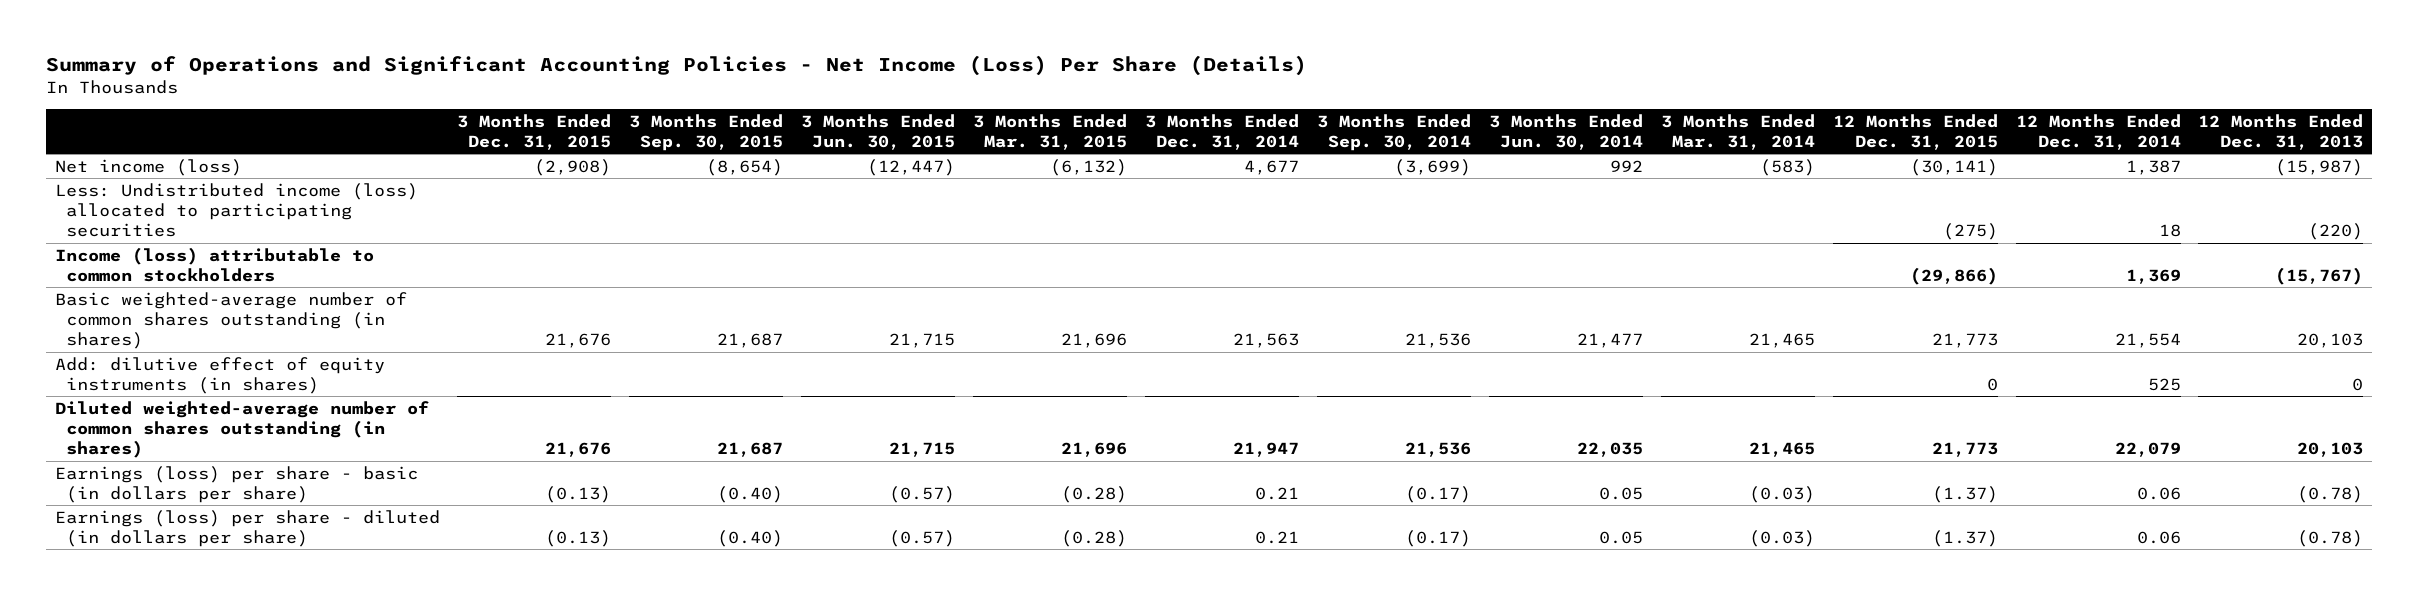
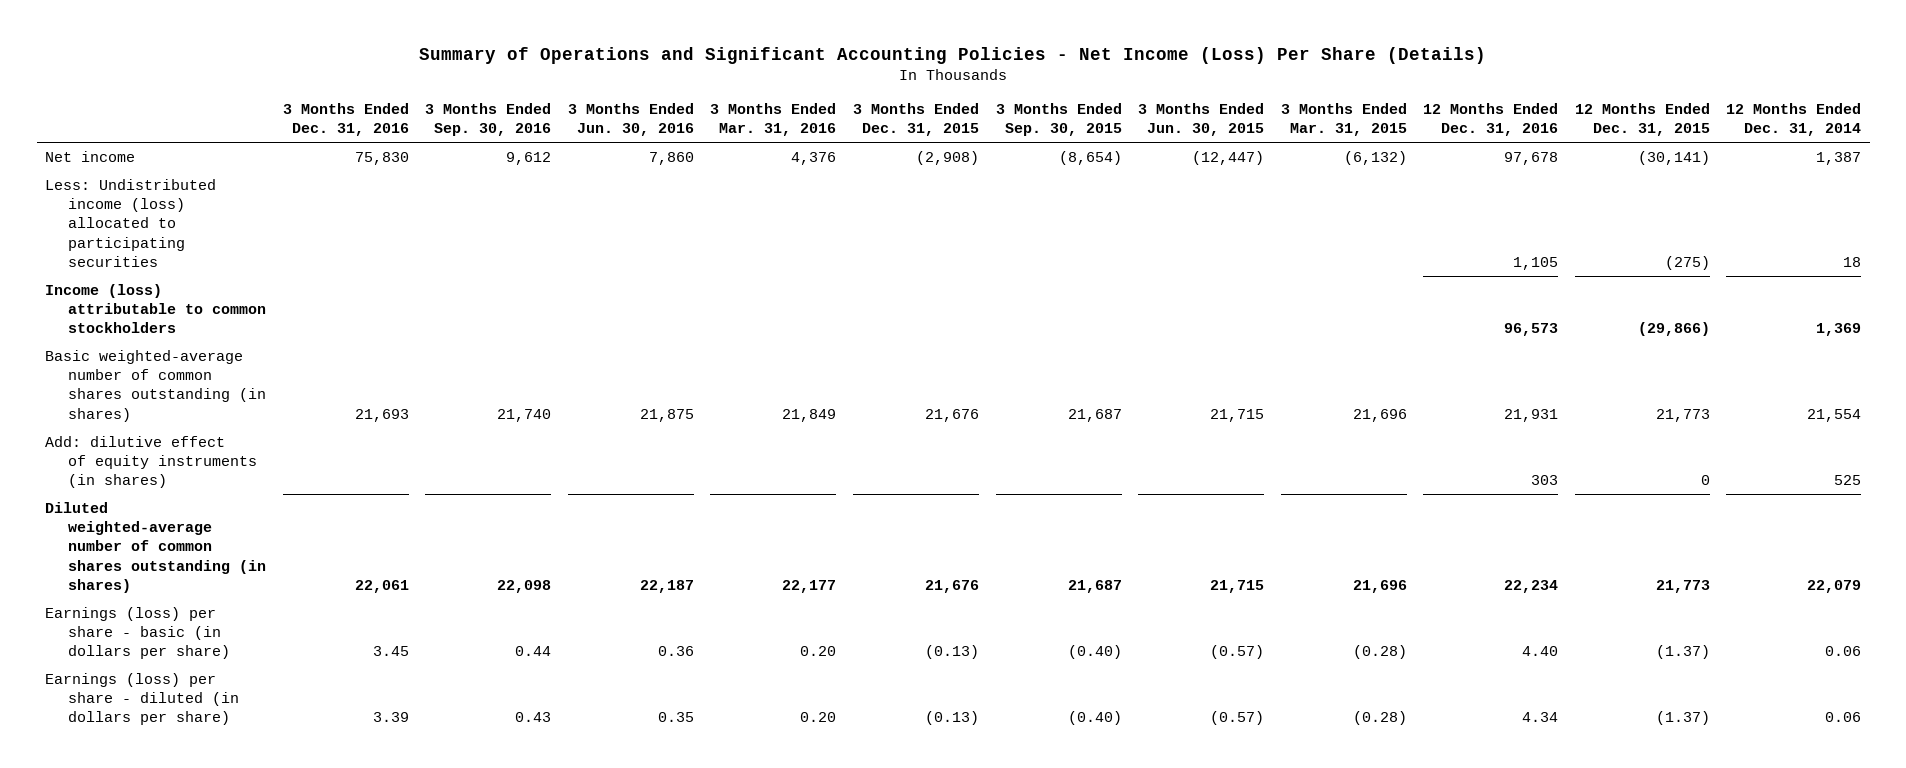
- | 3 Months Ended Dec. 31, 2015 | 3 Months Ended Sep. 30, 2015 | 3 Months Ended Jun. 30, 2015 | 3 Months Ended Mar. 31, 2015 | 3 Months Ended Dec. 31, 2014 | 3 Months Ended Sep. 30, 2014 | 3 Months Ended Jun. 30, 2014 | 3 Months Ended Mar. 31, 2014 | 12 Months Ended Dec. 31, 2015 | 12 Months Ended Dec. 31, 2014 | 12 Months Ended Dec. 31, 2013
+ | 3 Months Ended Dec. 31, 2016 | 3 Months Ended Sep. 30, 2016 | 3 Months Ended Jun. 30, 2016 | 3 Months Ended Mar. 31, 2016 | 3 Months Ended Dec. 31, 2015 | 3 Months Ended Sep. 30, 2015 | 3 Months Ended Jun. 30, 2015 | 3 Months Ended Mar. 31, 2015 | 12 Months Ended Dec. 31, 2016 | 12 Months Ended Dec. 31, 2015 | 12 Months Ended Dec. 31, 2014
- Net income (loss) | (2,908) | (8,654) | (12,447) | (6,132) | 4,677 | (3,699) | 992 | (583) | (30,141) | 1,387 | (15,987)
+ Net income | 75,830 | 9,612 | 7,860 | 4,376 | (2,908) | (8,654) | (12,447) | (6,132) | 97,678 | (30,141) | 1,387

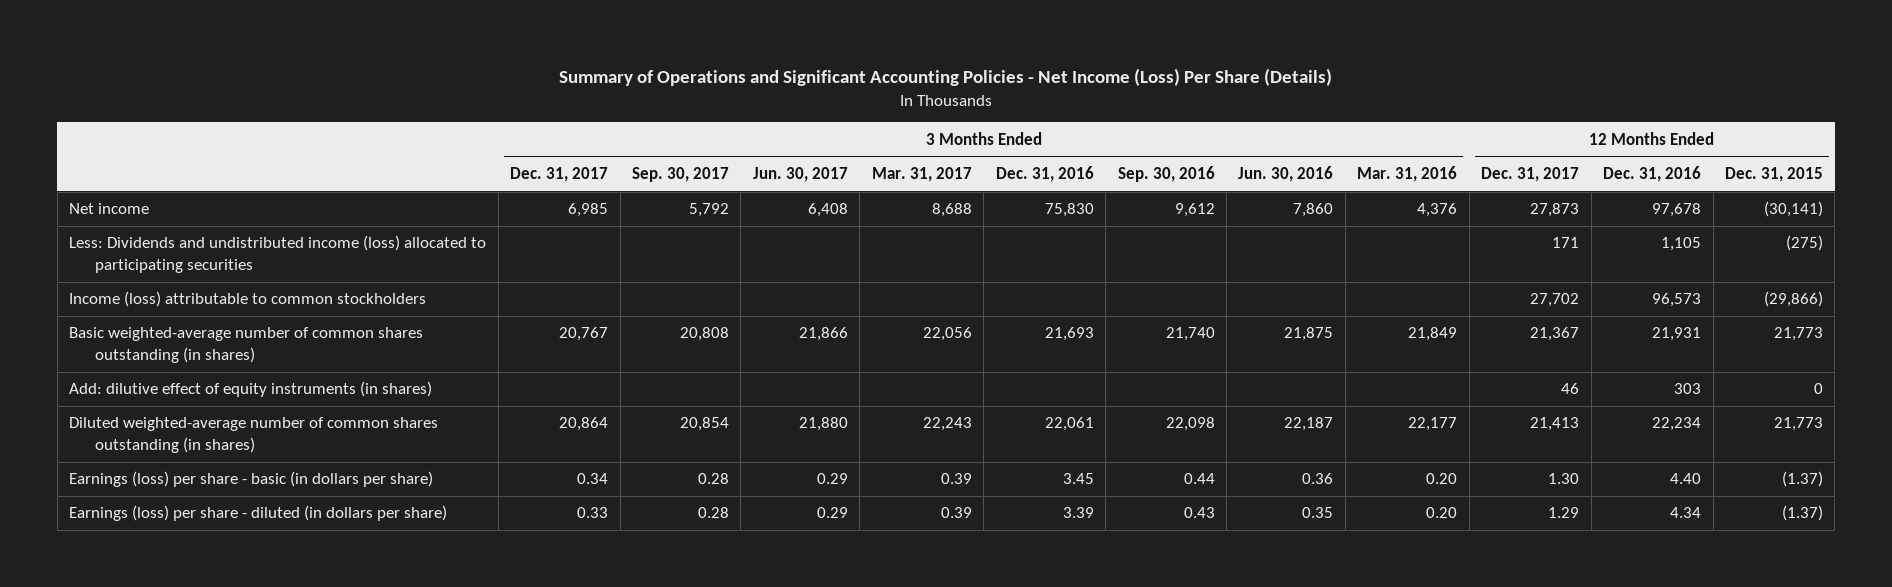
- | 3 Months Ended Dec. 31, 2016 | 3 Months Ended Sep. 30, 2016 | 3 Months Ended Jun. 30, 2016 | 3 Months Ended Mar. 31, 2016 | 3 Months Ended Dec. 31, 2015 | 3 Months Ended Sep. 30, 2015 | 3 Months Ended Jun. 30, 2015 | 3 Months Ended Mar. 31, 2015 | 12 Months Ended Dec. 31, 2016 | 12 Months Ended Dec. 31, 2015 | 12 Months Ended Dec. 31, 2014
+ | 3 Months Ended Dec. 31, 2017 | 3 Months Ended Sep. 30, 2017 | 3 Months Ended Jun. 30, 2017 | 3 Months Ended Mar. 31, 2017 | 3 Months Ended Dec. 31, 2016 | 3 Months Ended Sep. 30, 2016 | 3 Months Ended Jun. 30, 2016 | 3 Months Ended Mar. 31, 2016 | 12 Months Ended Dec. 31, 2017 | 12 Months Ended Dec. 31, 2016 | 12 Months Ended Dec. 31, 2015
- Less: Undistributed income (loss) allocated to participating securities | | | | | | | | | 1,105 | (275) | 18
+ Less: Dividends and undistributed income (loss) allocated to participating securities | | | | | | | | | 171 | 1,105 | (275)

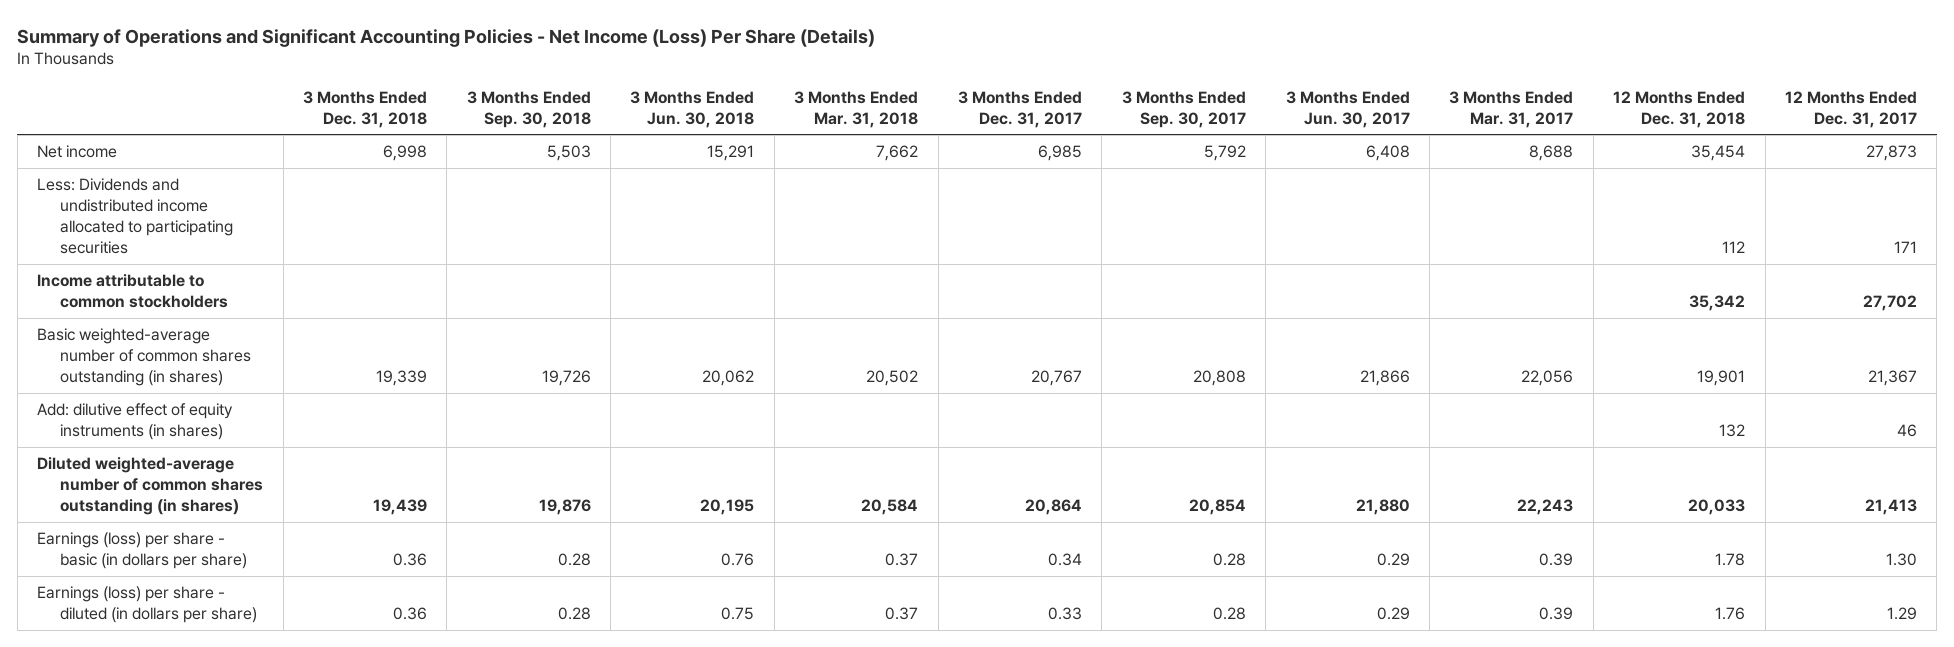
- | 3 Months Ended Dec. 31, 2017 | 3 Months Ended Sep. 30, 2017 | 3 Months Ended Jun. 30, 2017 | 3 Months Ended Mar. 31, 2017 | 3 Months Ended Dec. 31, 2016 | 3 Months Ended Sep. 30, 2016 | 3 Months Ended Jun. 30, 2016 | 3 Months Ended Mar. 31, 2016 | 12 Months Ended Dec. 31, 2017 | 12 Months Ended Dec. 31, 2016 | 12 Months Ended Dec. 31, 2015
+ | 3 Months Ended Dec. 31, 2018 | 3 Months Ended Sep. 30, 2018 | 3 Months Ended Jun. 30, 2018 | 3 Months Ended Mar. 31, 2018 | 3 Months Ended Dec. 31, 2017 | 3 Months Ended Sep. 30, 2017 | 3 Months Ended Jun. 30, 2017 | 3 Months Ended Mar. 31, 2017 | 12 Months Ended Dec. 31, 2018 | 12 Months Ended Dec. 31, 2017
- Less: Dividends and undistributed income (loss) allocated to participating securities | | | | | | | | | 171 | 1,105 | (275)
- Income (loss) attributable to common stockholders | | | | | | | | | 27,702 | 96,573 | (29,866)
+ Less: Dividends and undistributed income allocated to participating securities | | | | | | | | | 112 | 171
+ Income attributable to common stockholders | | | | | | | | | 35,342 | 27,702

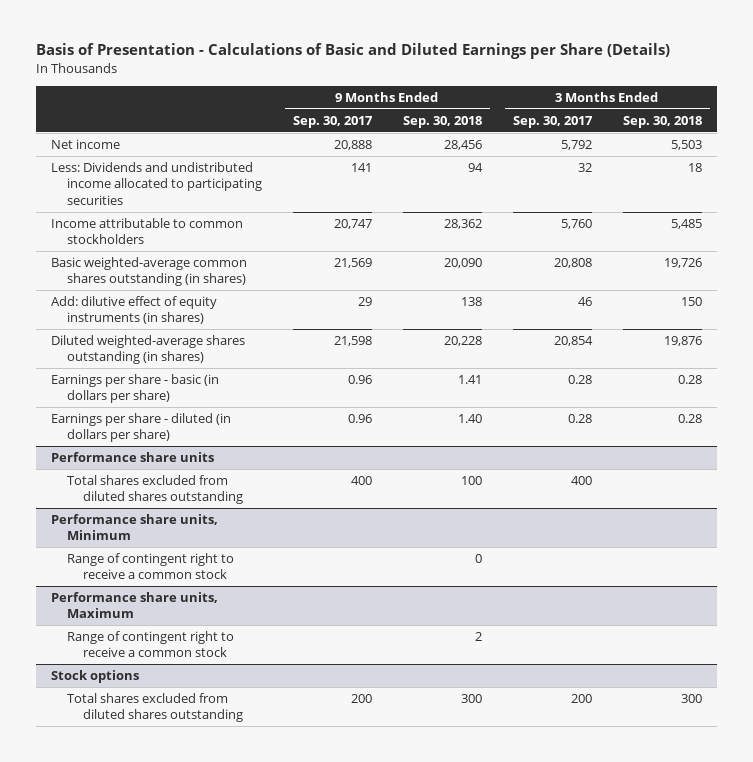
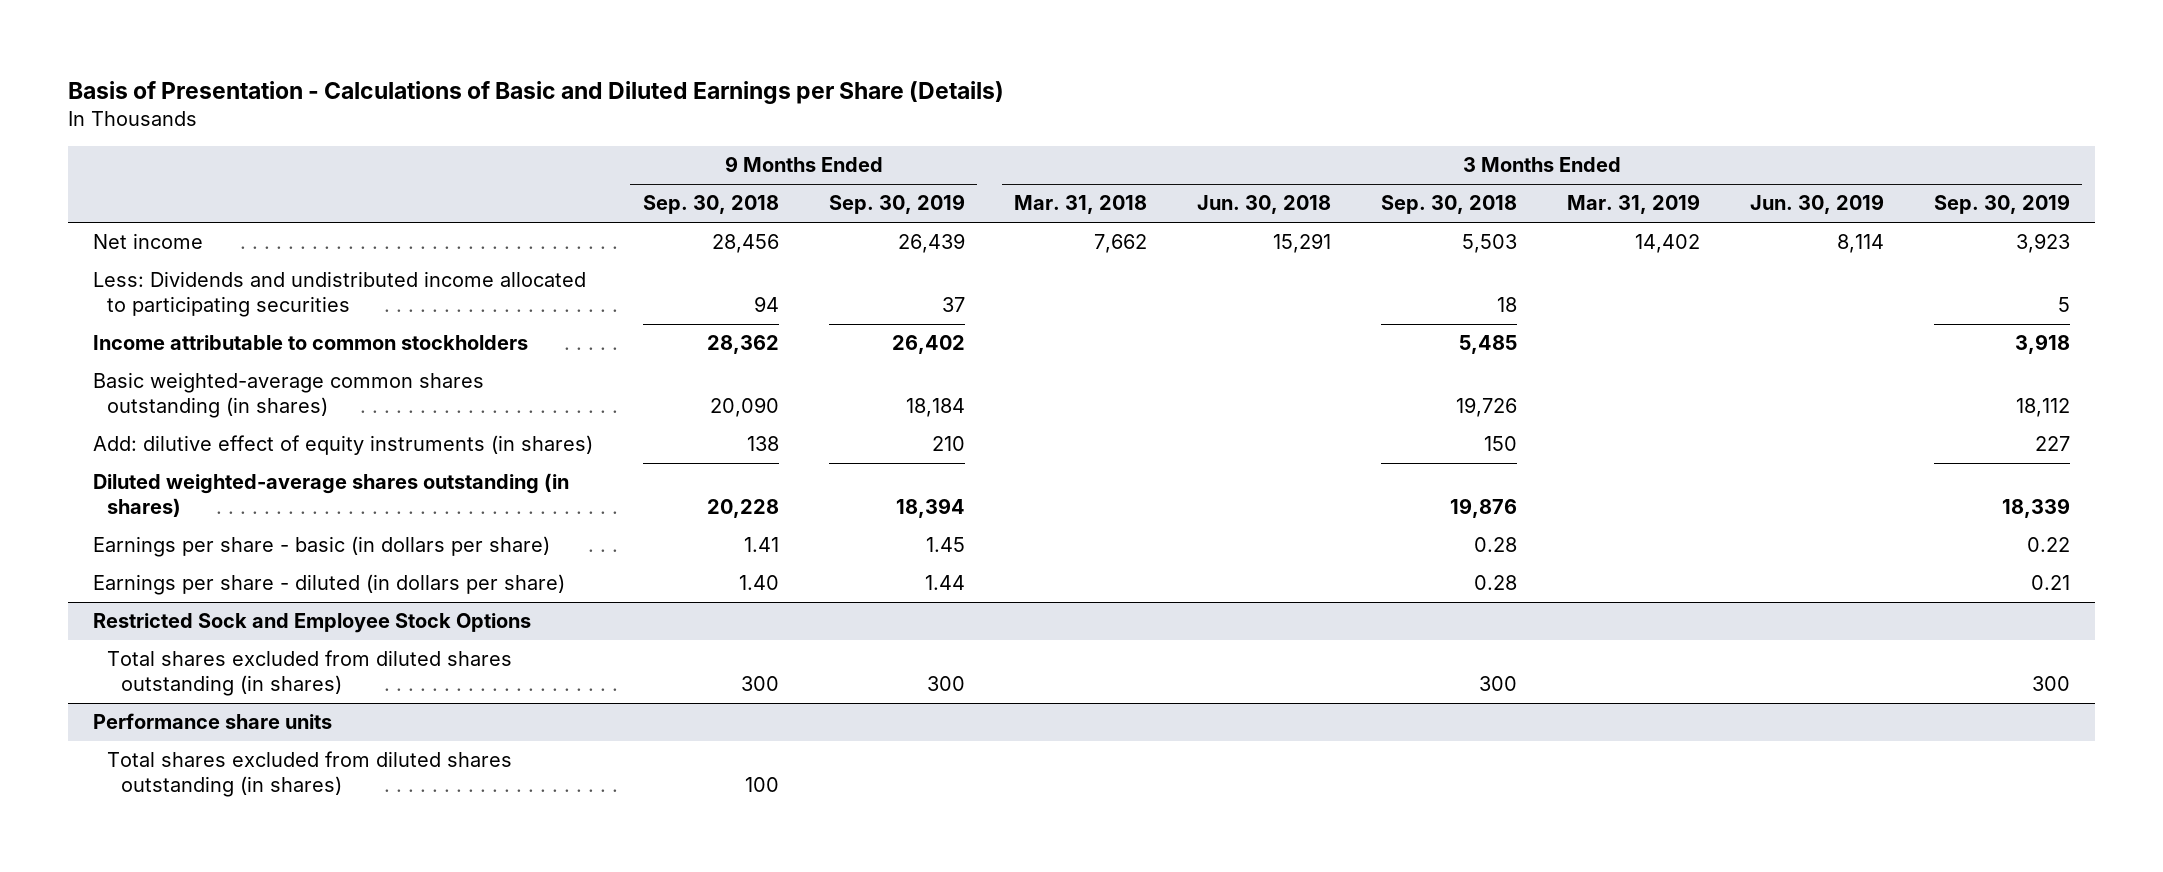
- | 9 Months Ended Sep. 30, 2017 | 9 Months Ended Sep. 30, 2018 | 3 Months Ended Sep. 30, 2017 | 3 Months Ended Sep. 30, 2018
+ | 9 Months Ended Sep. 30, 2018 | 9 Months Ended Sep. 30, 2019 | 3 Months Ended Mar. 31, 2018 | 3 Months Ended Jun. 30, 2018 | 3 Months Ended Sep. 30, 2018 | 3 Months Ended Mar. 31, 2019 | 3 Months Ended Jun. 30, 2019 | 3 Months Ended Sep. 30, 2019
+ Restricted Sock and Employee Stock Options
+ Total shares excluded from diluted shares outstanding (in shares) | 300 | 300 | | | 300 | | | 300
@ Performance share units
- Total shares excluded from diluted shares outstanding | 400 | 100 | 400 |
- Performance share units, Minimum
- Range of contingent right to receive a common stock | | 0 | |
- Performance share units, Maximum
- Range of contingent right to receive a common stock | | 2 | |
- Stock options
- Total shares excluded from diluted shares outstanding | 200 | 300 | 200 | 300
@ Performance share units
+ Total shares excluded from diluted shares outstanding (in shares) | 100 | | | | | | |

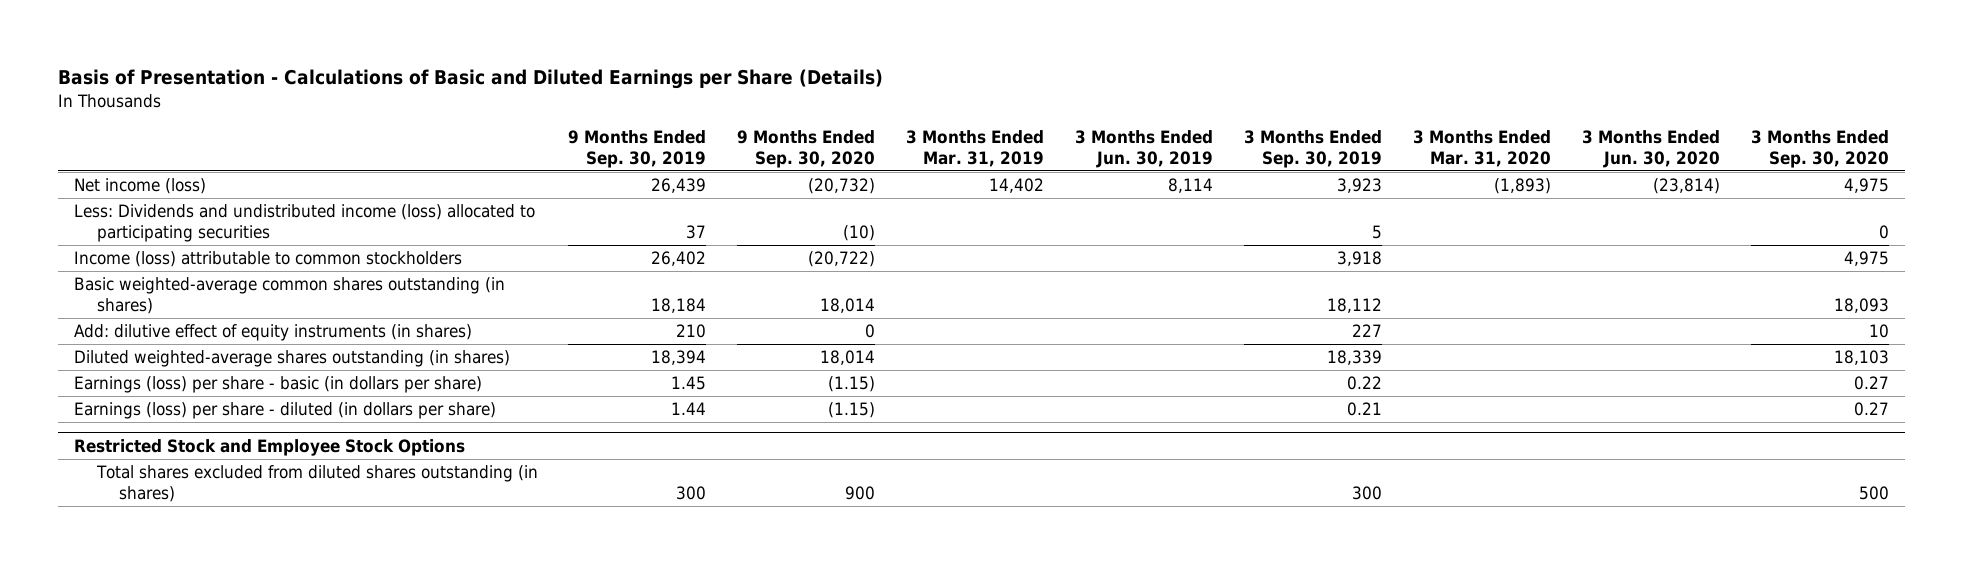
- | 9 Months Ended Sep. 30, 2018 | 9 Months Ended Sep. 30, 2019 | 3 Months Ended Mar. 31, 2018 | 3 Months Ended Jun. 30, 2018 | 3 Months Ended Sep. 30, 2018 | 3 Months Ended Mar. 31, 2019 | 3 Months Ended Jun. 30, 2019 | 3 Months Ended Sep. 30, 2019
+ | 9 Months Ended Sep. 30, 2019 | 9 Months Ended Sep. 30, 2020 | 3 Months Ended Mar. 31, 2019 | 3 Months Ended Jun. 30, 2019 | 3 Months Ended Sep. 30, 2019 | 3 Months Ended Mar. 31, 2020 | 3 Months Ended Jun. 30, 2020 | 3 Months Ended Sep. 30, 2020
- Net income | 28,456 | 26,439 | 7,662 | 15,291 | 5,503 | 14,402 | 8,114 | 3,923
- Less: Dividends and undistributed income allocated to participating securities | 94 | 37 | | | 18 | | | 5
- Income attributable to common stockholders | 28,362 | 26,402 | | | 5,485 | | | 3,918
+ Net income (loss) | 26,439 | (20,732) | 14,402 | 8,114 | 3,923 | (1,893) | (23,814) | 4,975
+ Less: Dividends and undistributed income (loss) allocated to participating securities | 37 | (10) | | | 5 | | | 0
+ Income (loss) attributable to common stockholders | 26,402 | (20,722) | | | 3,918 | | | 4,975
- Earnings per share - basic (in dollars per share) | 1.41 | 1.45 | | | 0.28 | | | 0.22
- Earnings per share - diluted (in dollars per share) | 1.40 | 1.44 | | | 0.28 | | | 0.21
- Restricted Sock and Employee Stock Options
+ Earnings (loss) per share - basic (in dollars per share) | 1.45 | (1.15) | | | 0.22 | | | 0.27
+ Earnings (loss) per share - diluted (in dollars per share) | 1.44 | (1.15) | | | 0.21 | | | 0.27
+ Restricted Stock and Employee Stock Options
- Performance share units
- Total shares excluded from diluted shares outstanding (in shares) | 100 | | | | | | |

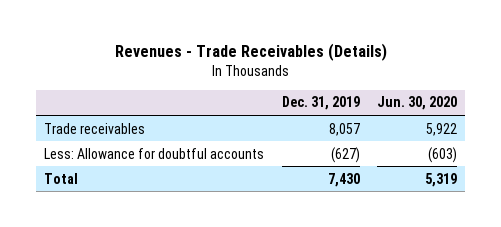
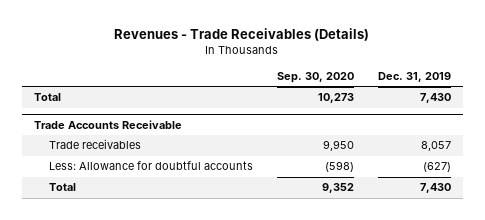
- | Dec. 31, 2019 | Jun. 30, 2020
+ | Sep. 30, 2020 | Dec. 31, 2019
+ Total | 10,273 | 7,430
+ Trade Accounts Receivable

